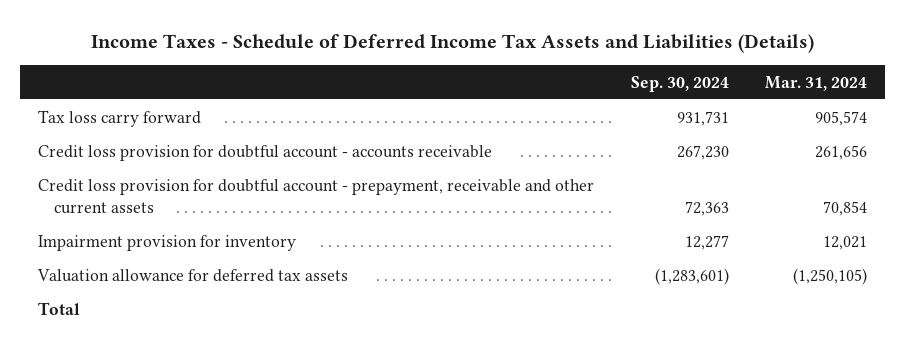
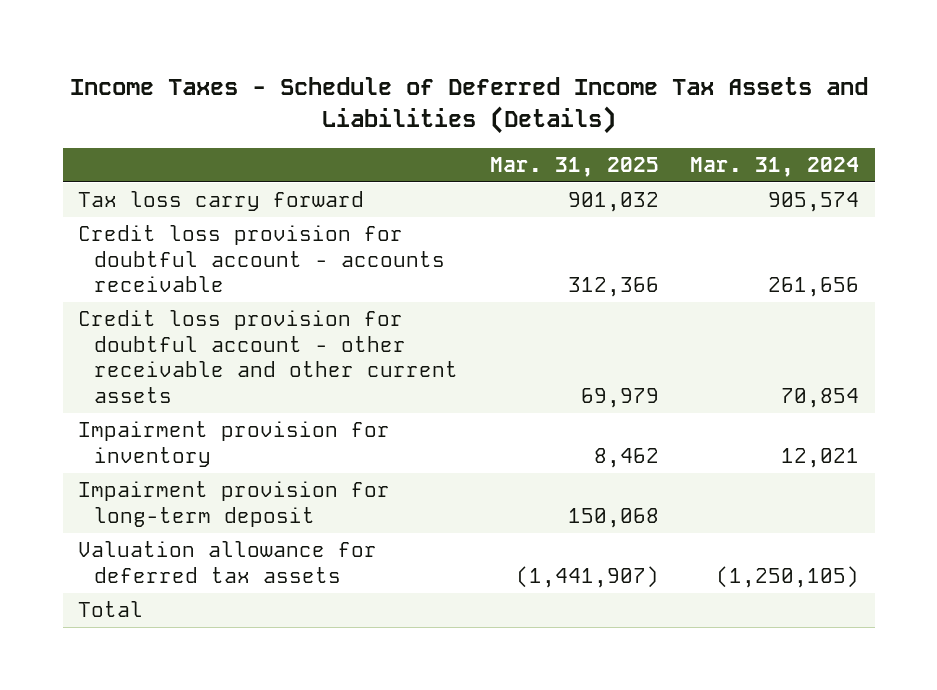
- | Sep. 30, 2024 | Mar. 31, 2024
+ | Mar. 31, 2025 | Mar. 31, 2024
- Credit loss provision for doubtful account - prepayment, receivable and other current assets | 72,363 | 70,854
+ Credit loss provision for doubtful account - other receivable and other current assets | 69,979 | 70,854
+ Impairment provision for long-term deposit | 150,068 |

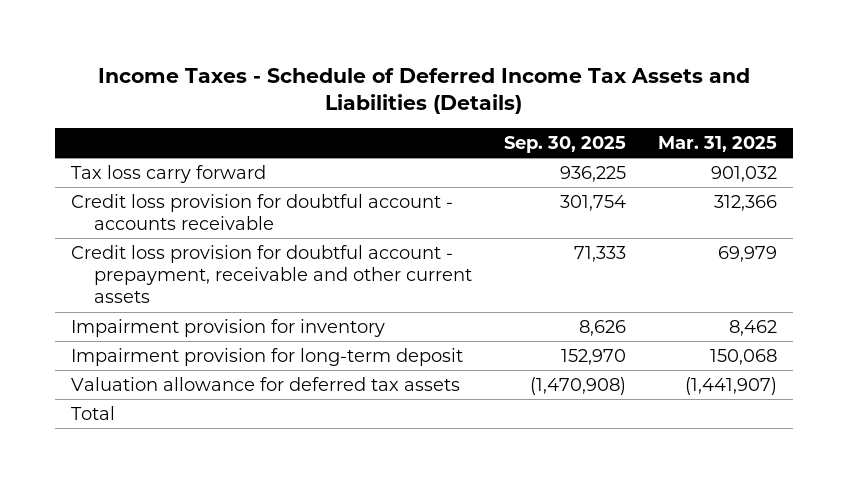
- | Mar. 31, 2025 | Mar. 31, 2024
+ | Sep. 30, 2025 | Mar. 31, 2025
- Credit loss provision for doubtful account - other receivable and other current assets | 69,979 | 70,854
+ Credit loss provision for doubtful account - prepayment, receivable and other current assets | 71,333 | 69,979

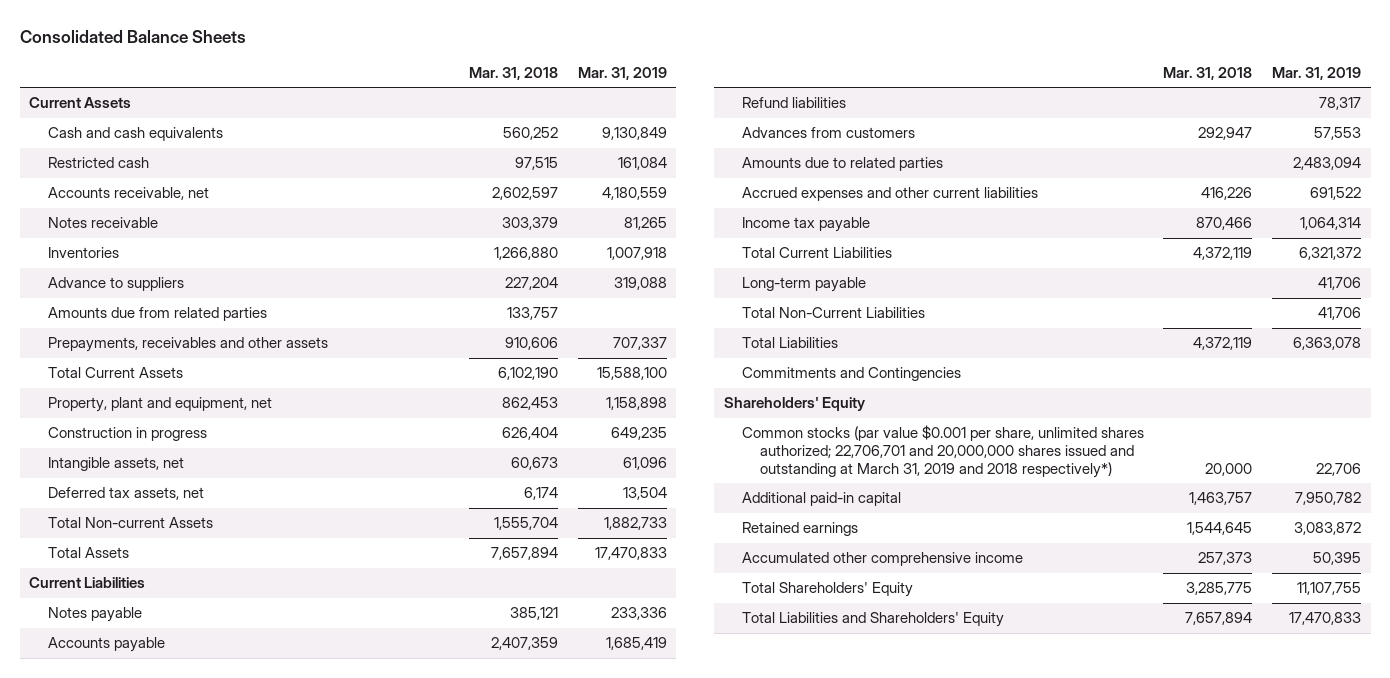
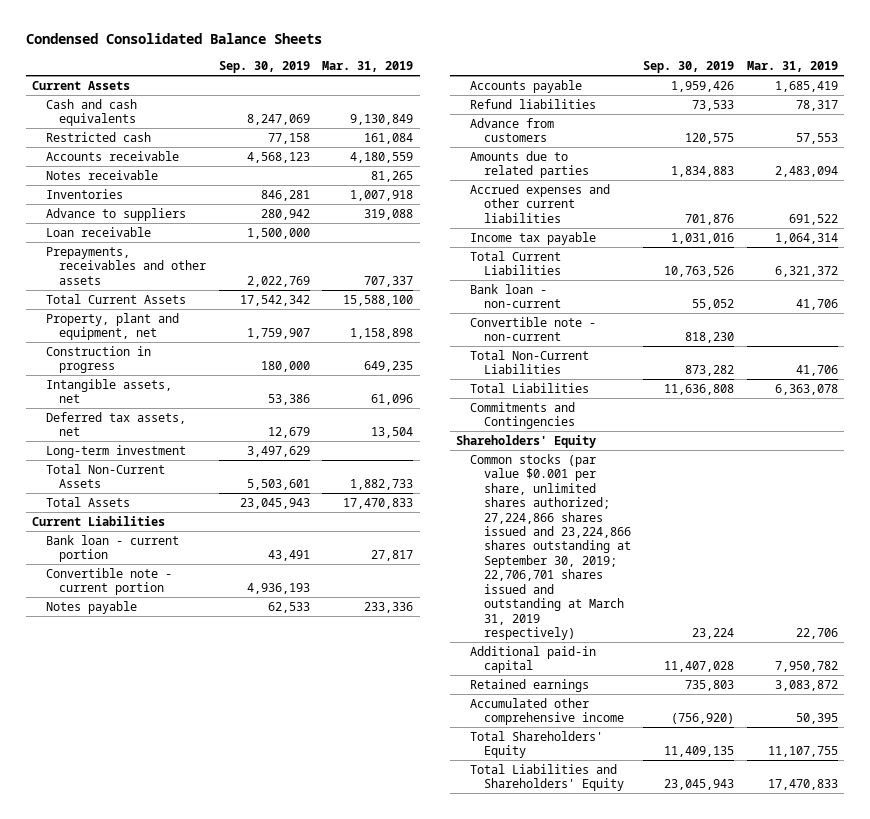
- Consolidated Balance Sheets
+ Condensed Consolidated Balance Sheets
- | Mar. 31, 2018 | Mar. 31, 2019
+ | Sep. 30, 2019 | Mar. 31, 2019
- Accounts receivable, net | 2,602,597 | 4,180,559
+ Accounts receivable | 4,568,123 | 4,180,559
- Amounts due from related parties | 133,757 |
+ Loan receivable | 1,500,000 |
- Total Non-current Assets | 1,555,704 | 1,882,733
+ Long-term investment | 3,497,629 |
+ Total Non-Current Assets | 5,503,601 | 1,882,733
+ Bank loan - current portion | 43,491 | 27,817
+ Convertible note - current portion | 4,936,193 |
- Advances from customers | 292,947 | 57,553
+ Advance from customers | 120,575 | 57,553
- Long-term payable | | 41,706
+ Bank loan - non-current | 55,052 | 41,706
+ Convertible note - non-current | 818,230 |
- Common stocks (par value $0.001 per share, unlimited shares authorized; 22,706,701 and 20,000,000 shares issued and outstanding at March 31, 2019 and 2018 respectively*) | 20,000 | 22,706
+ Common stocks (par value $0.001 per share, unlimited shares authorized; 27,224,866 shares issued and 23,224,866 shares outstanding at September 30, 2019; 22,706,701 shares issued and outstanding at March 31, 2019 respectively) | 23,224 | 22,706

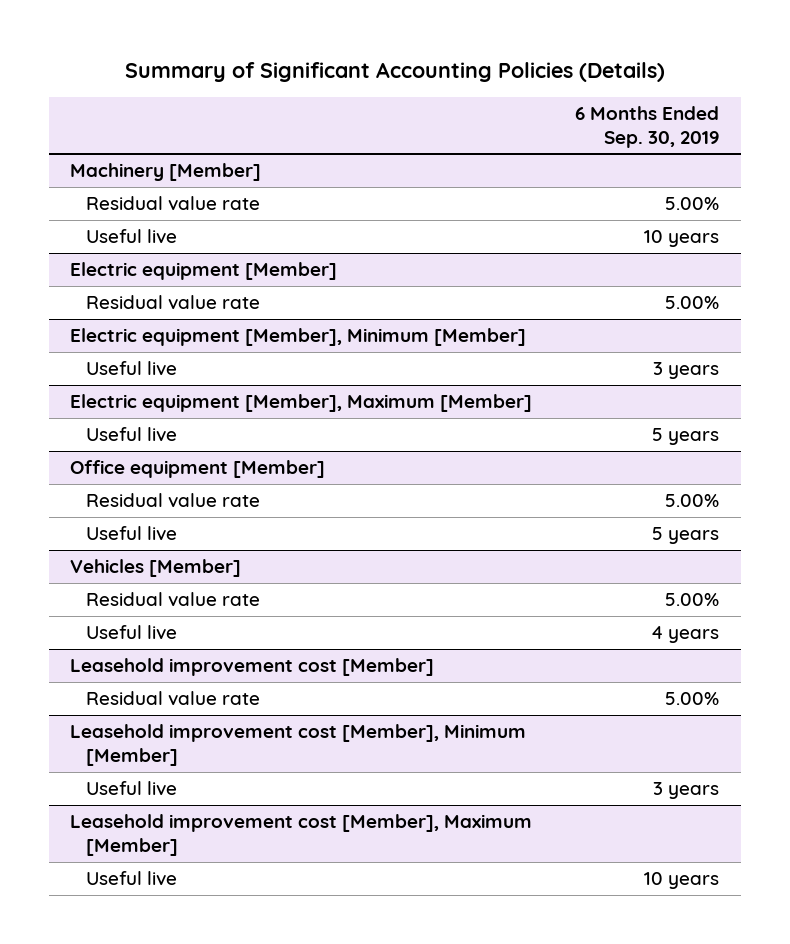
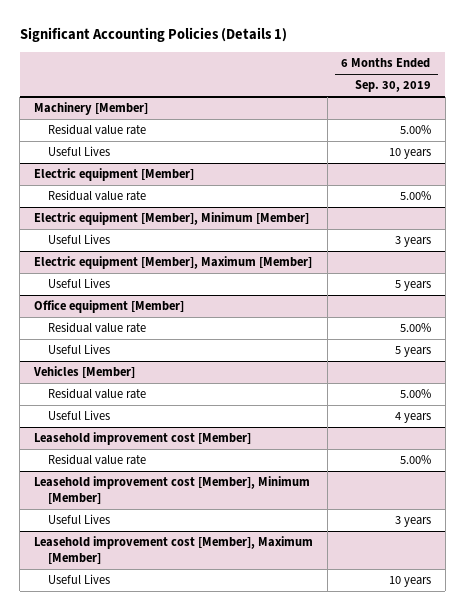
- Summary of Significant Accounting Policies (Details)
+ Significant Accounting Policies (Details 1)
@ Machinery [Member]
- Useful live | 10 years
+ Useful Lives | 10 years
@ Electric equipment [Member], Minimum [Member]
- Useful live | 3 years
+ Useful Lives | 3 years
@ Electric equipment [Member], Maximum [Member]
- Useful live | 5 years
+ Useful Lives | 5 years
@ Office equipment [Member]
- Useful live | 5 years
+ Useful Lives | 5 years
@ Vehicles [Member]
- Useful live | 4 years
+ Useful Lives | 4 years
@ Leasehold improvement cost [Member], Minimum [Member]
- Useful live | 3 years
+ Useful Lives | 3 years
@ Leasehold improvement cost [Member], Maximum [Member]
- Useful live | 10 years
+ Useful Lives | 10 years

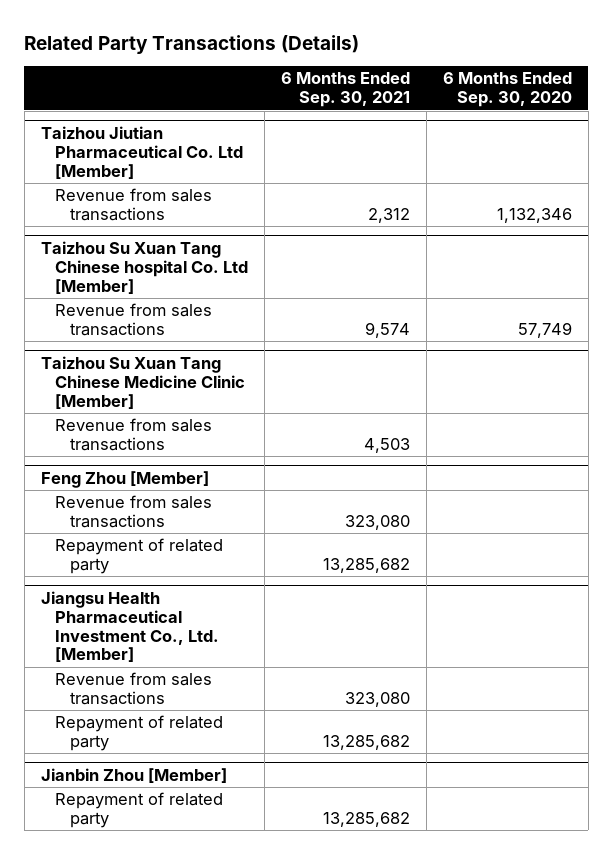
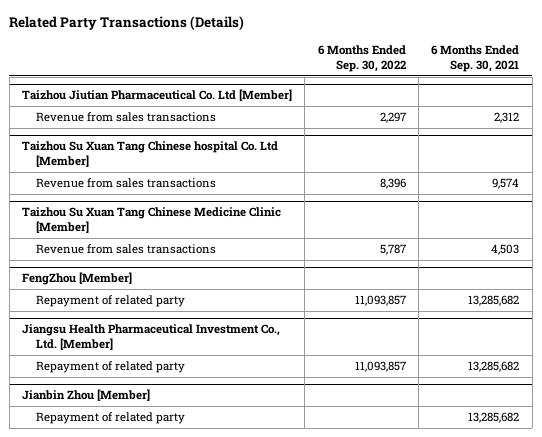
- | 6 Months Ended Sep. 30, 2021 | 6 Months Ended Sep. 30, 2020
+ | 6 Months Ended Sep. 30, 2022 | 6 Months Ended Sep. 30, 2021
- Feng Zhou [Member]
- Revenue from sales transactions | 323,080 |
+ FengZhou [Member]
@ Jiangsu Health Pharmaceutical Investment Co., Ltd. [Member]
- Revenue from sales transactions | 323,080 |

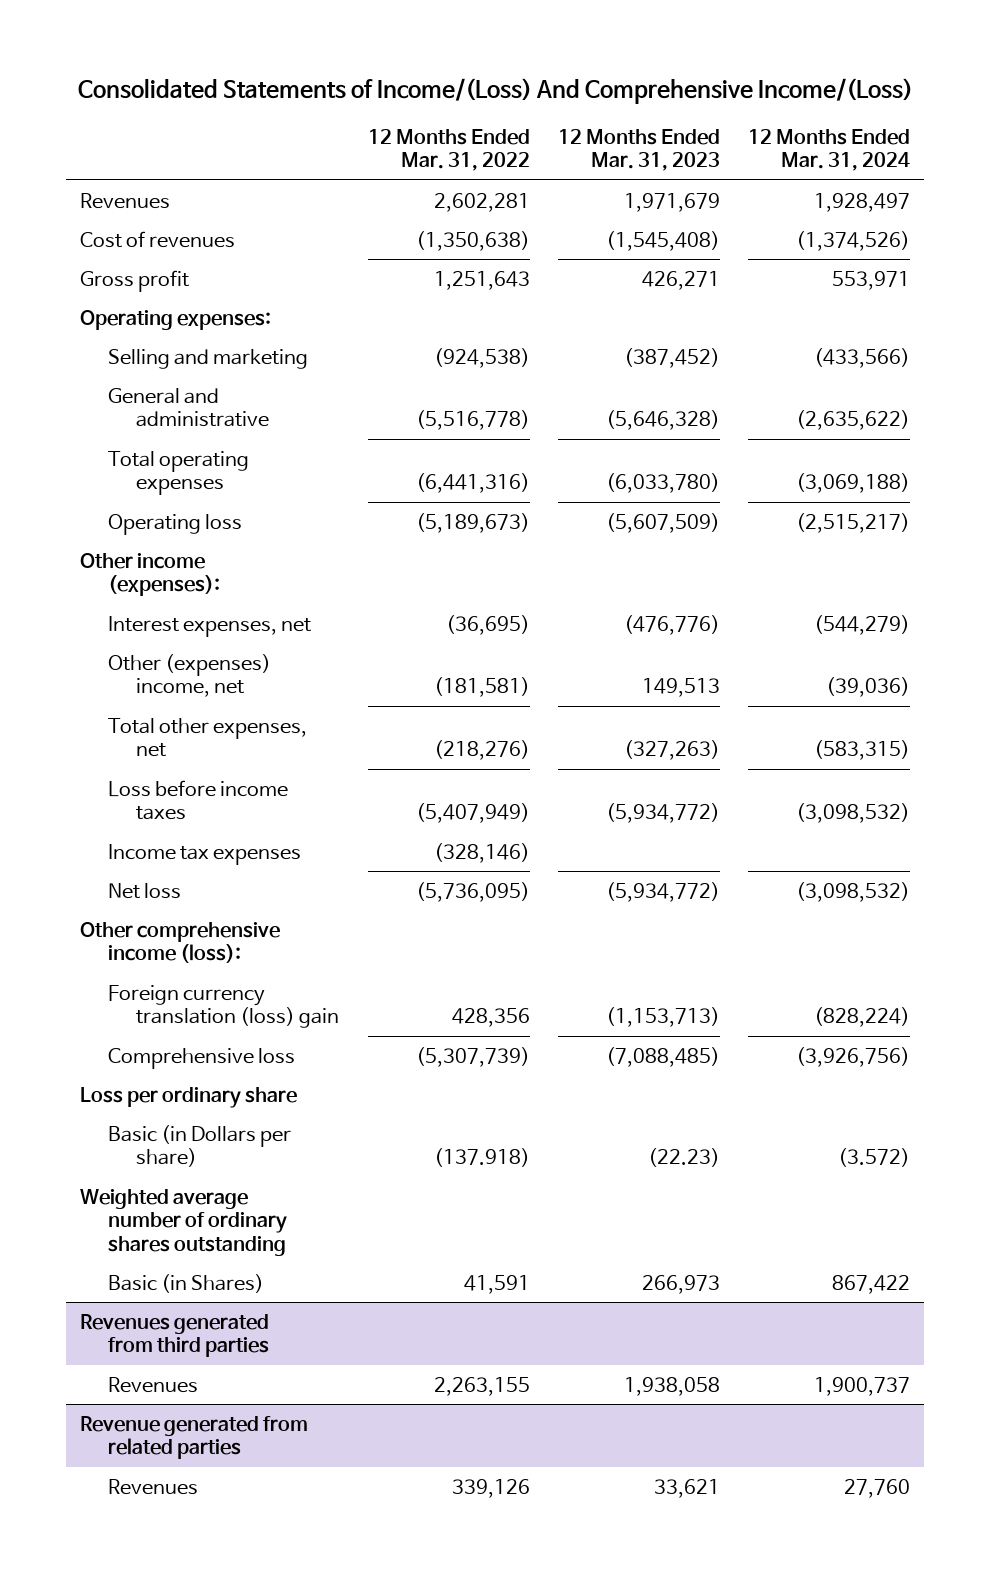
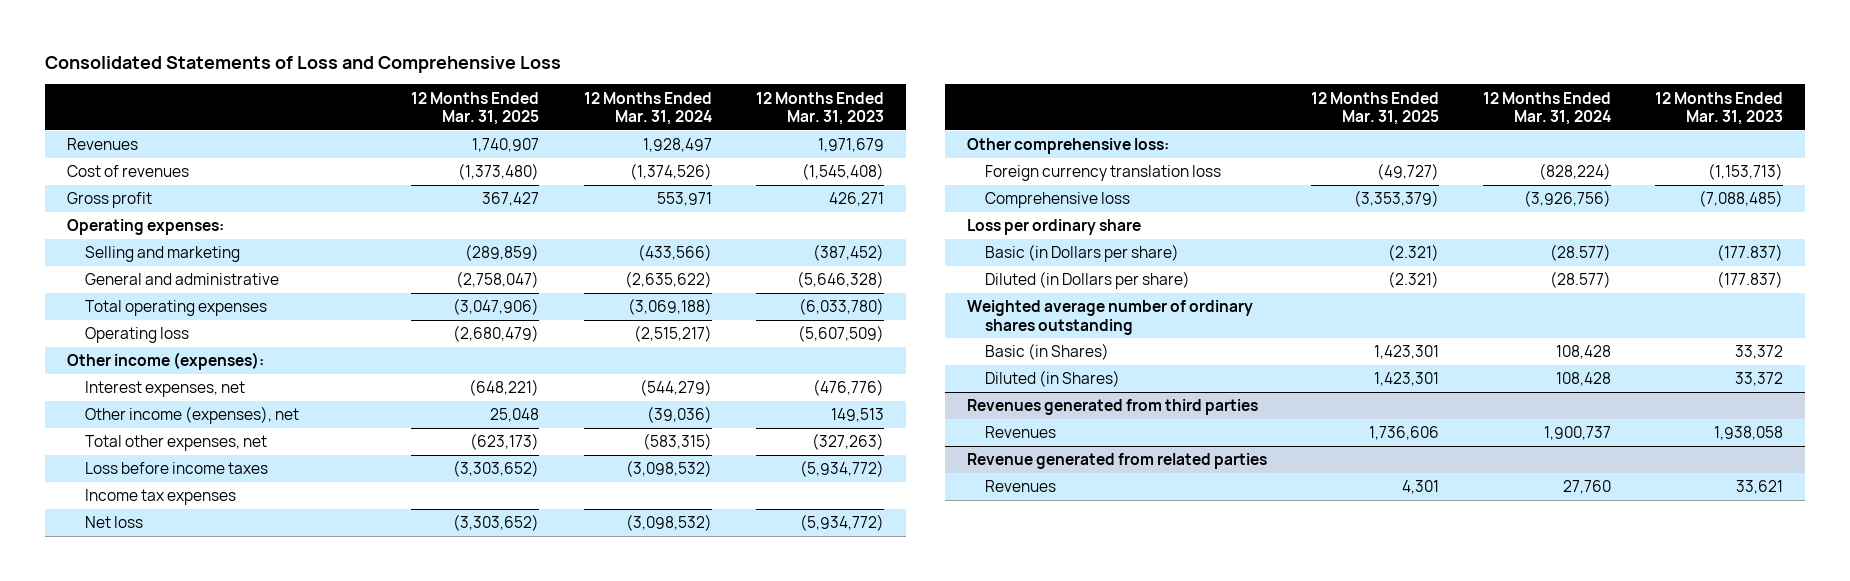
- Consolidated Statements of Income/(Loss) And Comprehensive Income/(Loss)
+ Consolidated Statements of Loss and Comprehensive Loss
- | 12 Months Ended Mar. 31, 2022 | 12 Months Ended Mar. 31, 2023 | 12 Months Ended Mar. 31, 2024
+ | 12 Months Ended Mar. 31, 2025 | 12 Months Ended Mar. 31, 2024 | 12 Months Ended Mar. 31, 2023
- Other (expenses) income, net | (181,581) | 149,513 | (39,036)
+ Other income (expenses), net | 25,048 | (39,036) | 149,513
- Other comprehensive income (loss):
- Foreign currency translation (loss) gain | 428,356 | (1,153,713) | (828,224)
+ Other comprehensive loss:
+ Foreign currency translation loss | (49,727) | (828,224) | (1,153,713)
- Basic (in Dollars per share) | (137.918) | (22.23) | (3.572)
+ Basic (in Dollars per share) | (2.321) | (28.577) | (177.837)
+ Diluted (in Dollars per share) | (2.321) | (28.577) | (177.837)
- Basic (in Shares) | 41,591 | 266,973 | 867,422
+ Basic (in Shares) | 1,423,301 | 108,428 | 33,372
+ Diluted (in Shares) | 1,423,301 | 108,428 | 33,372

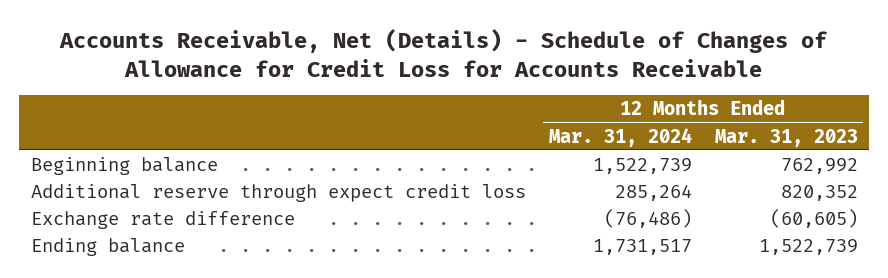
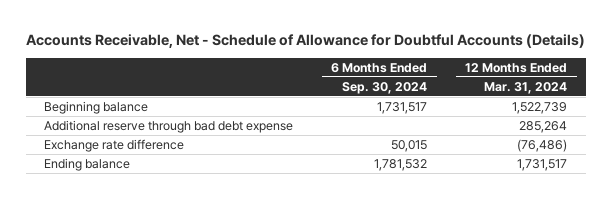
- Accounts Receivable, Net (Details) - Schedule of Changes of Allowance for Credit Loss for Accounts Receivable
+ Accounts Receivable, Net - Schedule of Allowance for Doubtful Accounts (Details)
- | 12 Months Ended Mar. 31, 2024 | 12 Months Ended Mar. 31, 2023
+ | 6 Months Ended Sep. 30, 2024 | 12 Months Ended Mar. 31, 2024
- Additional reserve through expect credit loss | 285,264 | 820,352
+ Additional reserve through bad debt expense | | 285,264

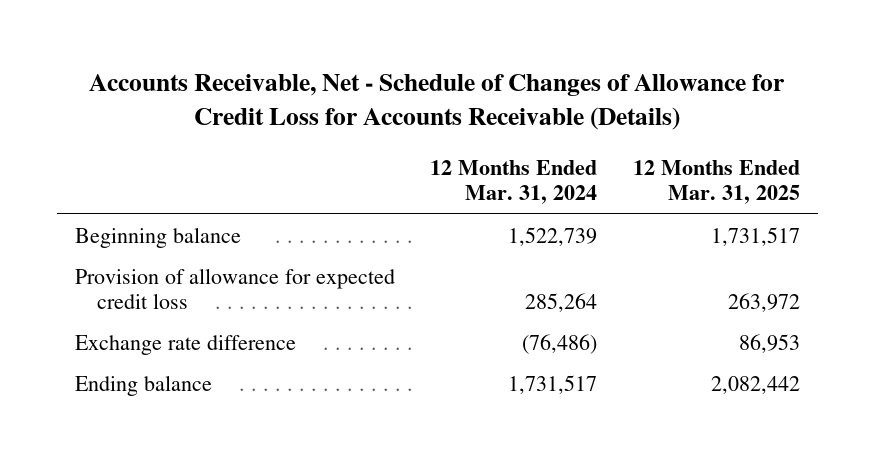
- Accounts Receivable, Net - Schedule of Allowance for Doubtful Accounts (Details)
+ Accounts Receivable, Net - Schedule of Changes of Allowance for Credit Loss for Accounts Receivable (Details)
- | 6 Months Ended Sep. 30, 2024 | 12 Months Ended Mar. 31, 2024
+ | 12 Months Ended Mar. 31, 2024 | 12 Months Ended Mar. 31, 2025
- Additional reserve through bad debt expense | | 285,264
+ Provision of allowance for expected credit loss | 285,264 | 263,972

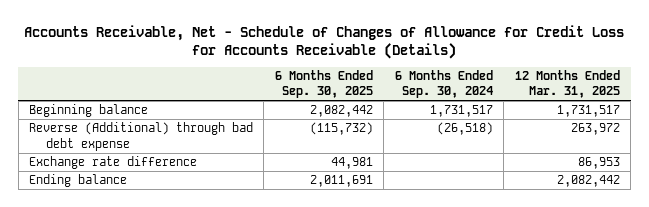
- | 12 Months Ended Mar. 31, 2024 | 12 Months Ended Mar. 31, 2025
+ | 6 Months Ended Sep. 30, 2025 | 6 Months Ended Sep. 30, 2024 | 12 Months Ended Mar. 31, 2025
- Provision of allowance for expected credit loss | 285,264 | 263,972
+ Reverse (Additional) through bad debt expense | (115,732) | (26,518) | 263,972

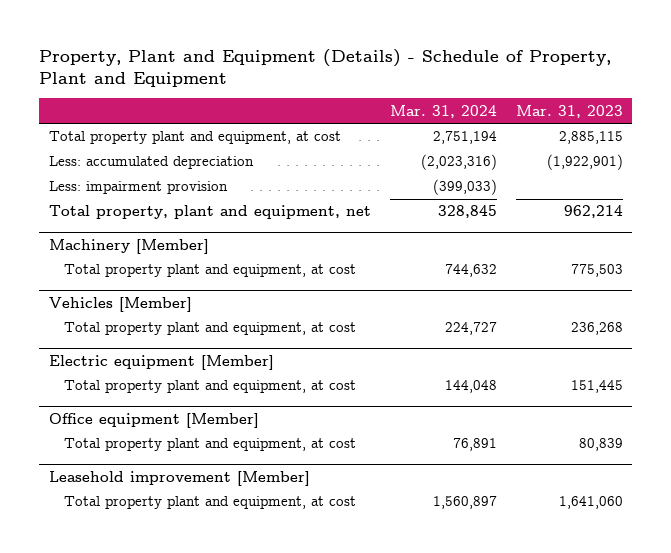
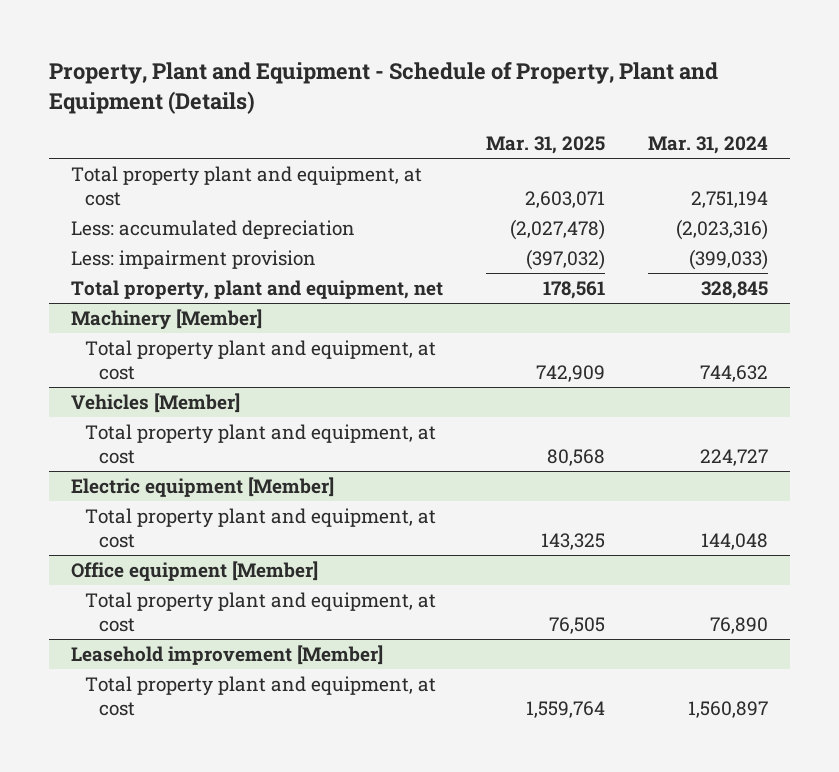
- Property, Plant and Equipment (Details) - Schedule of Property, Plant and Equipment
+ Property, Plant and Equipment - Schedule of Property, Plant and Equipment (Details)
- | Mar. 31, 2024 | Mar. 31, 2023
+ | Mar. 31, 2025 | Mar. 31, 2024
@ Office equipment [Member]
- Total property plant and equipment, at cost | 76,891 | 80,839
+ Total property plant and equipment, at cost | 76,505 | 76,890

